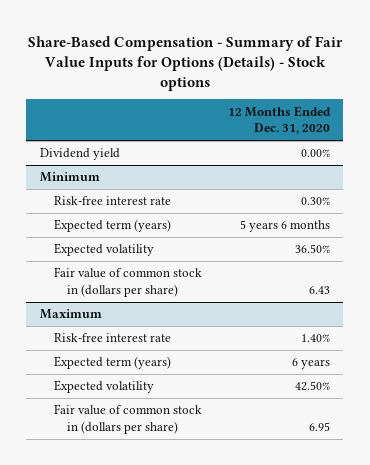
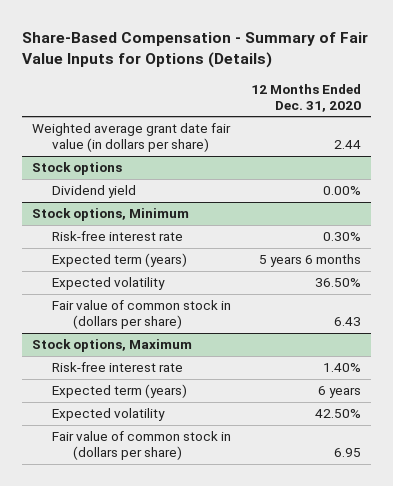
- Share-Based Compensation - Summary of Fair Value Inputs for Options (Details) - Stock options
+ Share-Based Compensation - Summary of Fair Value Inputs for Options (Details)
+ Weighted average grant date fair value (in dollars per share) | 2.44
+ Stock options
- Minimum
+ Stock options, Minimum
- Maximum
+ Stock options, Maximum

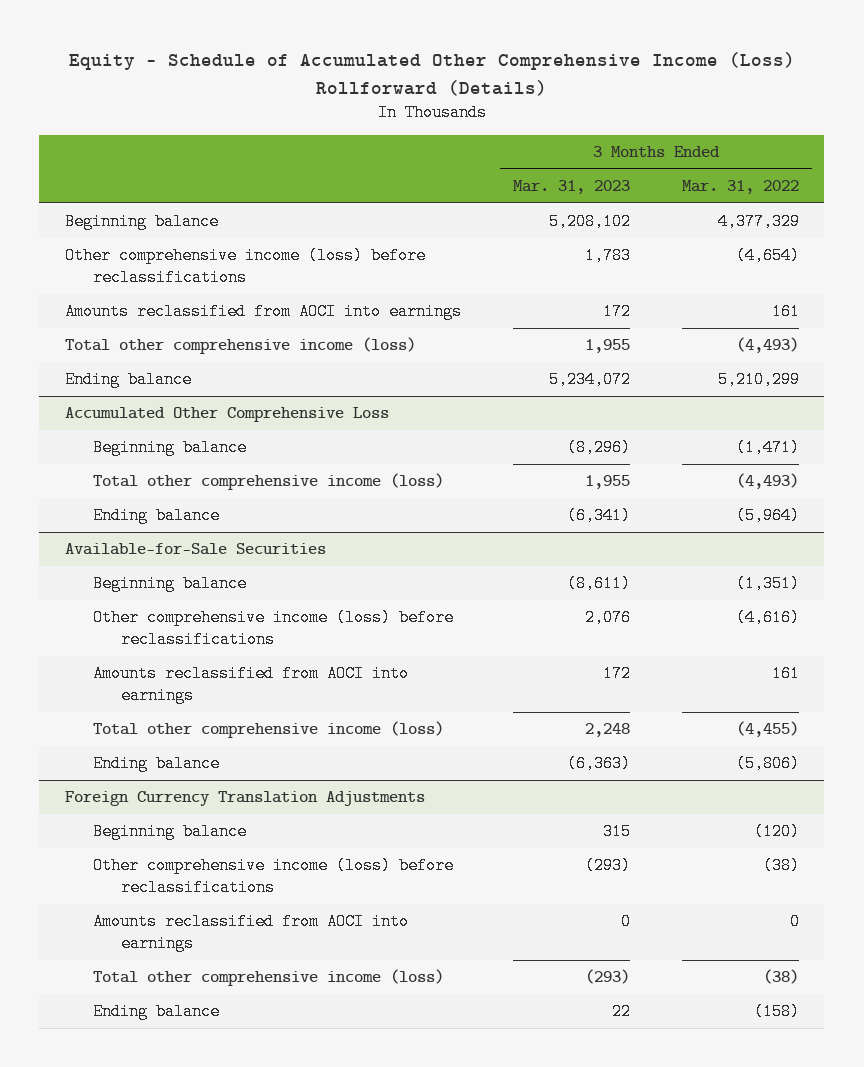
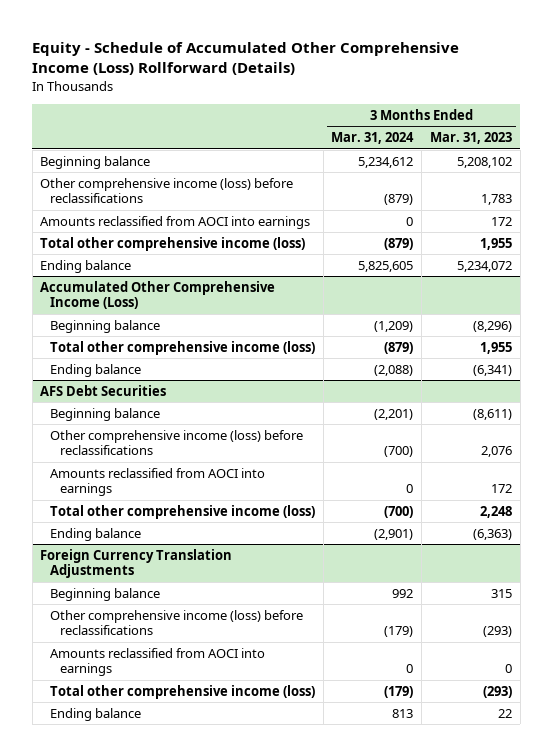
- | 3 Months Ended Mar. 31, 2023 | 3 Months Ended Mar. 31, 2022
+ | 3 Months Ended Mar. 31, 2024 | 3 Months Ended Mar. 31, 2023
- Accumulated Other Comprehensive Loss
+ Accumulated Other Comprehensive Income (Loss)
- Available-for-Sale Securities
+ AFS Debt Securities

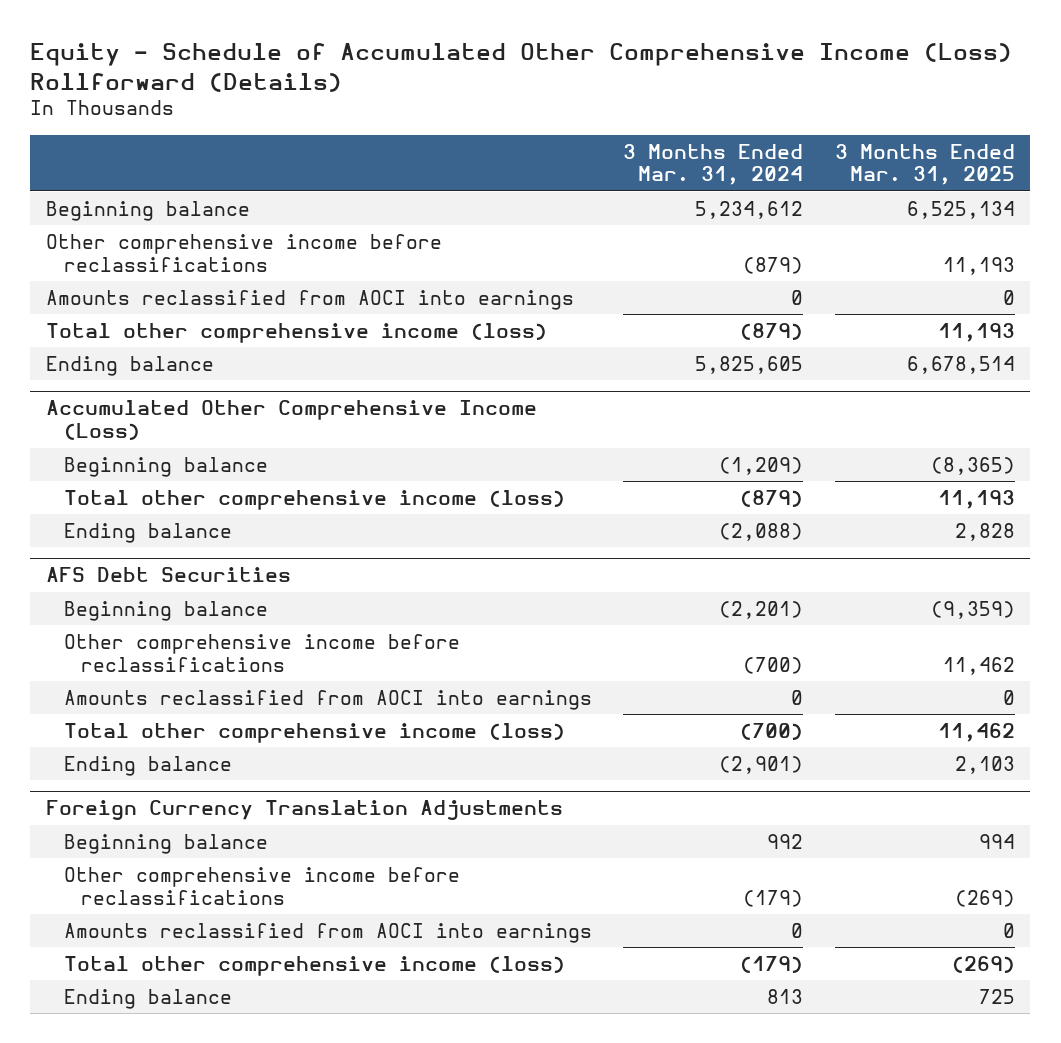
- | 3 Months Ended Mar. 31, 2024 | 3 Months Ended Mar. 31, 2023
+ | 3 Months Ended Mar. 31, 2024 | 3 Months Ended Mar. 31, 2025
- Other comprehensive income (loss) before reclassifications | (879) | 1,783
+ Other comprehensive income before reclassifications | (879) | 11,193
@ AFS Debt Securities
- Other comprehensive income (loss) before reclassifications | (700) | 2,076
+ Other comprehensive income before reclassifications | (700) | 11,462
@ Foreign Currency Translation Adjustments
- Other comprehensive income (loss) before reclassifications | (179) | (293)
+ Other comprehensive income before reclassifications | (179) | (269)

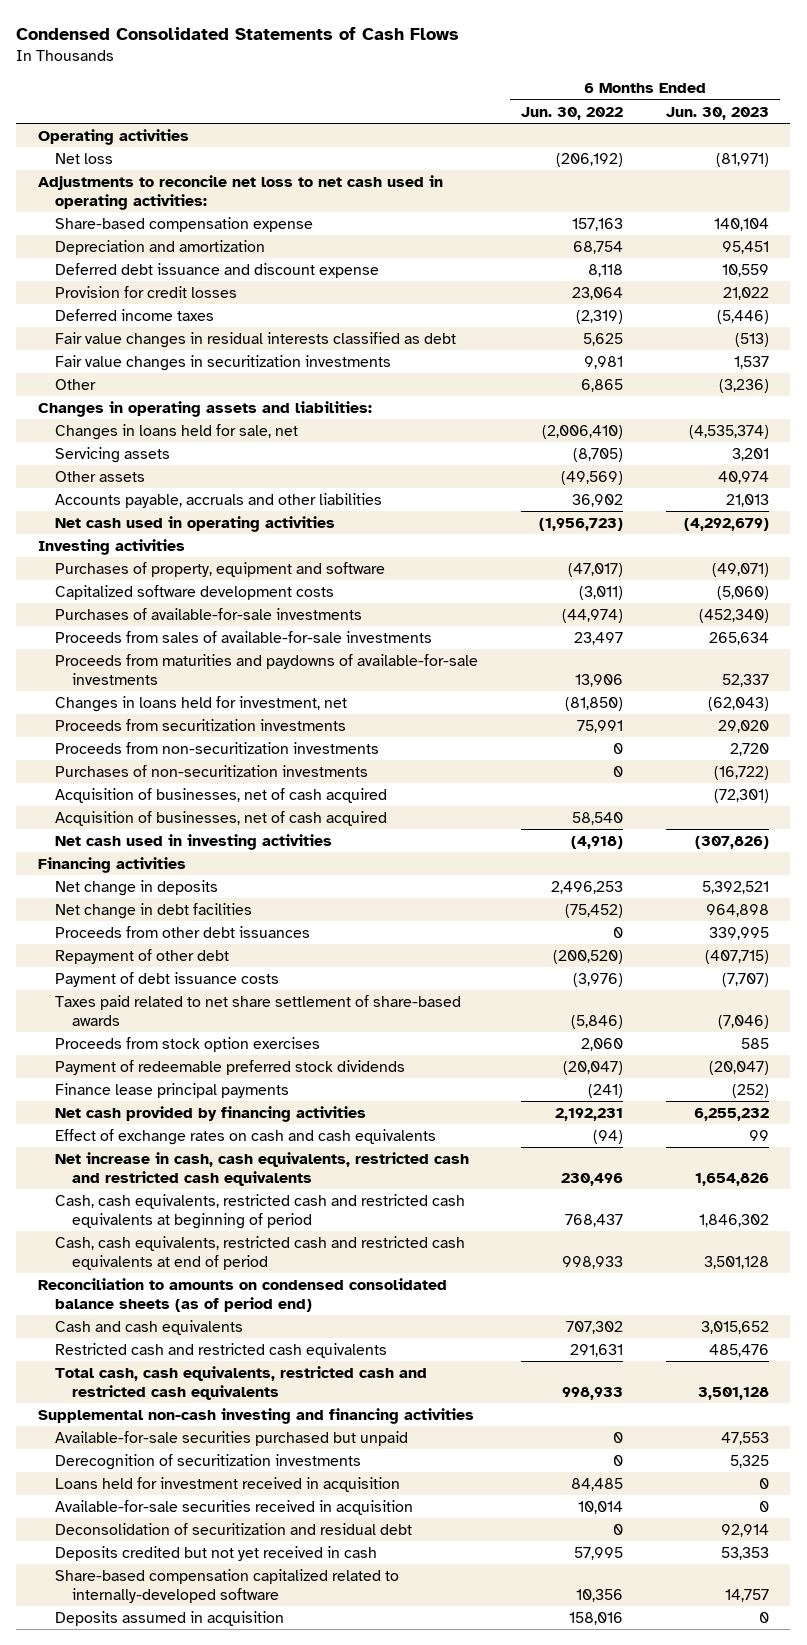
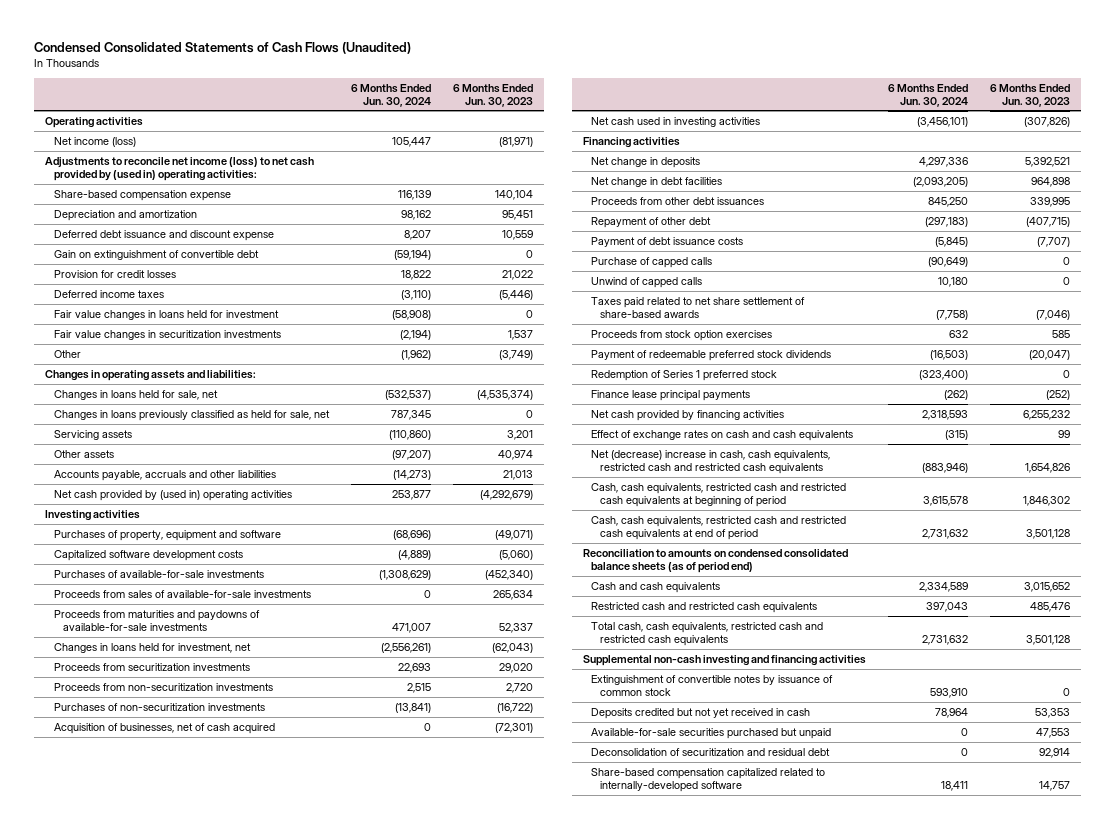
- Condensed Consolidated Statements of Cash Flows
+ Condensed Consolidated Statements of Cash Flows (Unaudited)
- | 6 Months Ended Jun. 30, 2022 | 6 Months Ended Jun. 30, 2023
+ | 6 Months Ended Jun. 30, 2024 | 6 Months Ended Jun. 30, 2023
- Net loss | (206,192) | (81,971)
- Adjustments to reconcile net loss to net cash used in operating activities:
+ Net income (loss) | 105,447 | (81,971)
+ Adjustments to reconcile net income (loss) to net cash provided by (used in) operating activities:
+ Gain on extinguishment of convertible debt | (59,194) | 0
- Fair value changes in residual interests classified as debt | 5,625 | (513)
+ Fair value changes in loans held for investment | (58,908) | 0
- Other | 6,865 | (3,236)
+ Other | (1,962) | (3,749)
+ Changes in loans previously classified as held for sale, net | 787,345 | 0
- Net cash used in operating activities | (1,956,723) | (4,292,679)
+ Net cash provided by (used in) operating activities | 253,877 | (4,292,679)
- Acquisition of businesses, net of cash acquired | 58,540 |
+ Purchase of capped calls | (90,649) | 0
+ Unwind of capped calls | 10,180 | 0
+ Redemption of Series 1 preferred stock | (323,400) | 0
- Net increase in cash, cash equivalents, restricted cash and restricted cash equivalents | 230,496 | 1,654,826
+ Net (decrease) increase in cash, cash equivalents, restricted cash and restricted cash equivalents | (883,946) | 1,654,826
+ Extinguishment of convertible notes by issuance of common stock | 593,910 | 0
moved up: Deposits credited but not yet received in cash | 78,964 | 53,353
- Derecognition of securitization investments | 0 | 5,325
- Loans held for investment received in acquisition | 84,485 | 0
- Available-for-sale securities received in acquisition | 10,014 | 0
- Deposits assumed in acquisition | 158,016 | 0

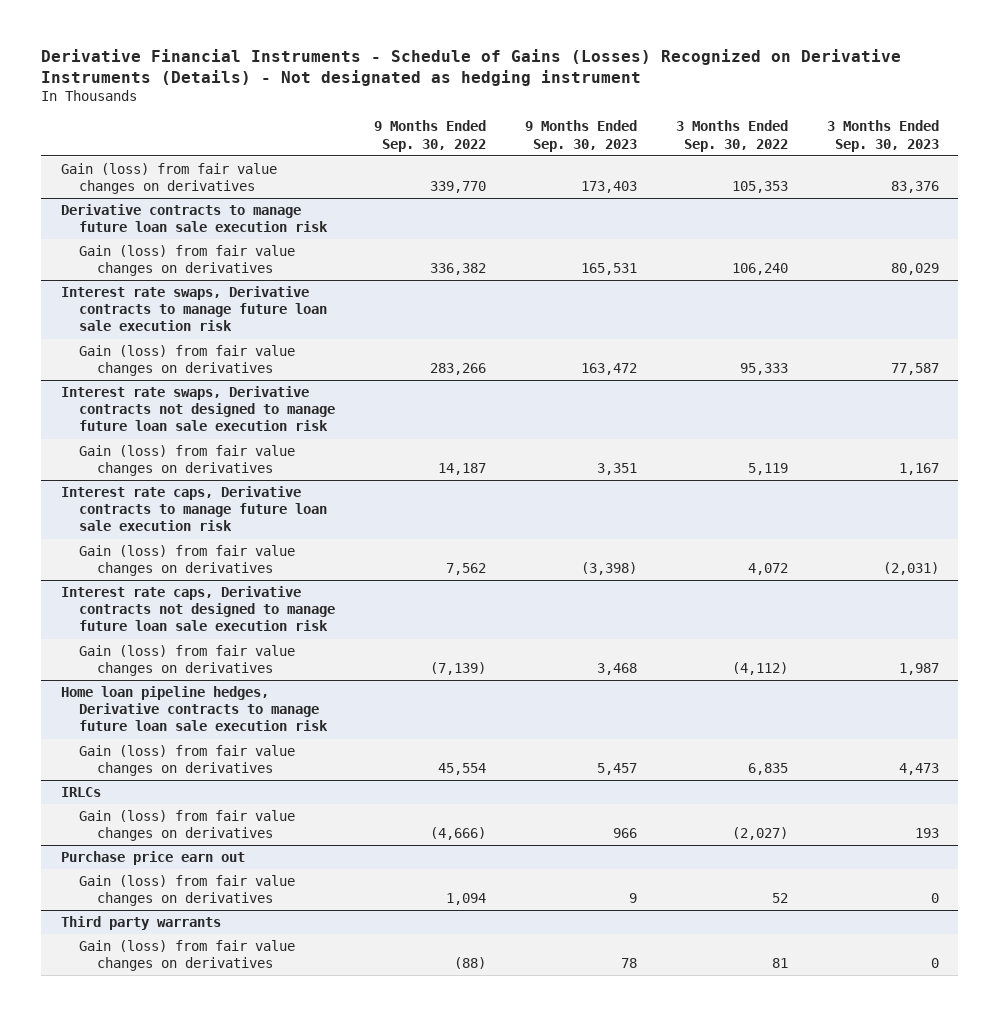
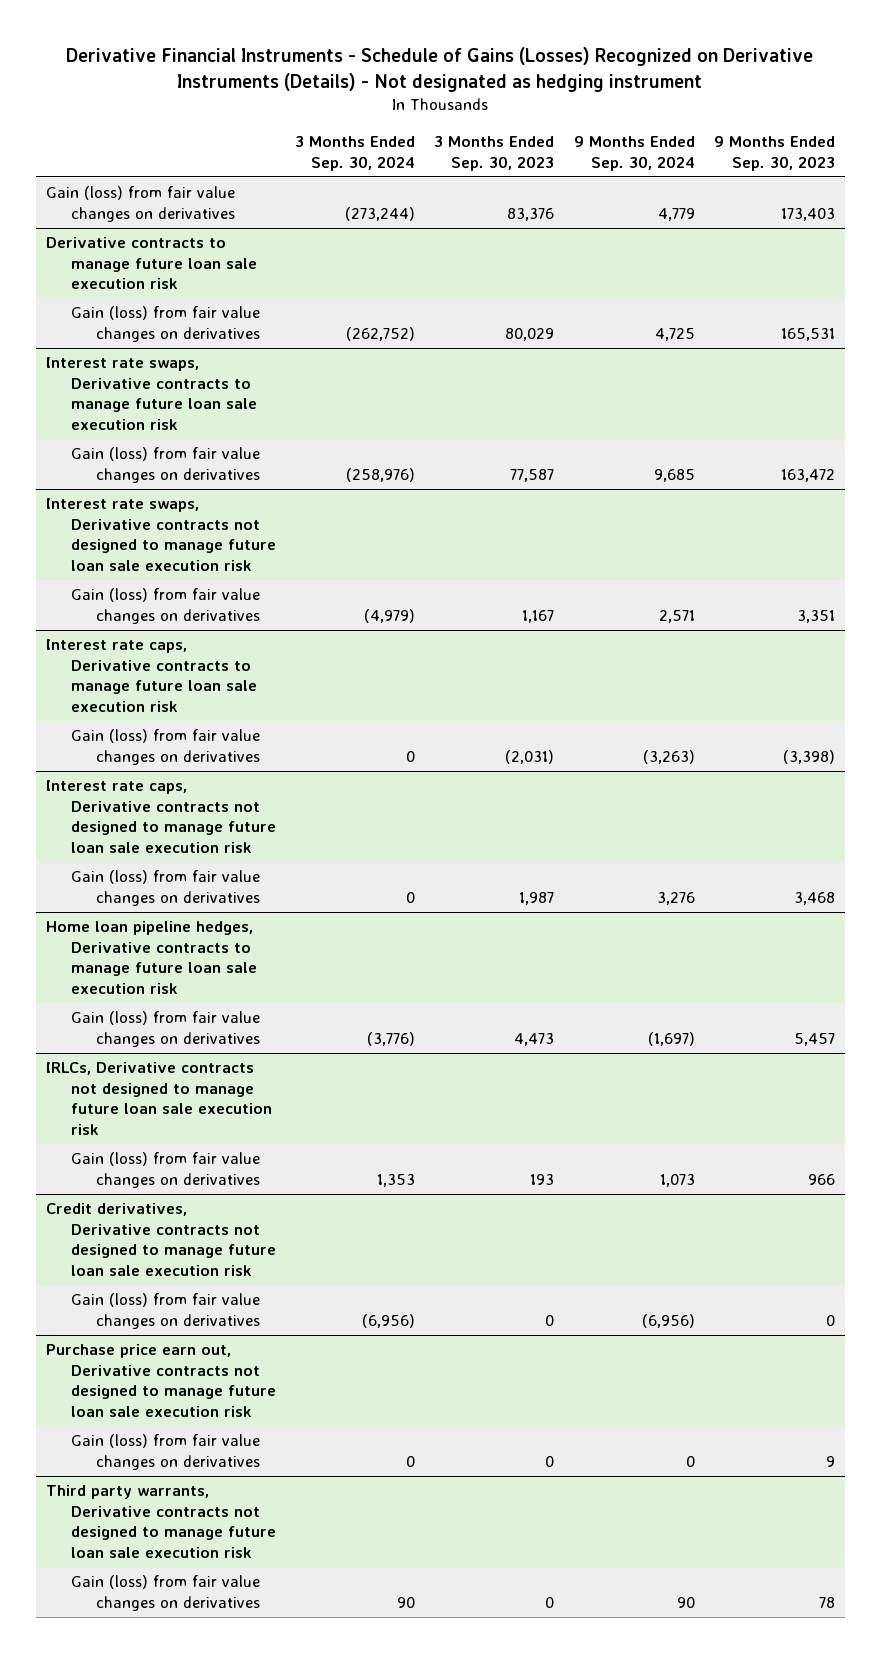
- | 9 Months Ended Sep. 30, 2022 | 9 Months Ended Sep. 30, 2023 | 3 Months Ended Sep. 30, 2022 | 3 Months Ended Sep. 30, 2023
+ | 3 Months Ended Sep. 30, 2024 | 3 Months Ended Sep. 30, 2023 | 9 Months Ended Sep. 30, 2024 | 9 Months Ended Sep. 30, 2023
- IRLCs
+ IRLCs, Derivative contracts not designed to manage future loan sale execution risk
- Purchase price earn out
+ Credit derivatives, Derivative contracts not designed to manage future loan sale execution risk
+ Gain (loss) from fair value changes on derivatives | (6,956) | 0 | (6,956) | 0
+ Purchase price earn out, Derivative contracts not designed to manage future loan sale execution risk
- Third party warrants
+ Third party warrants, Derivative contracts not designed to manage future loan sale execution risk

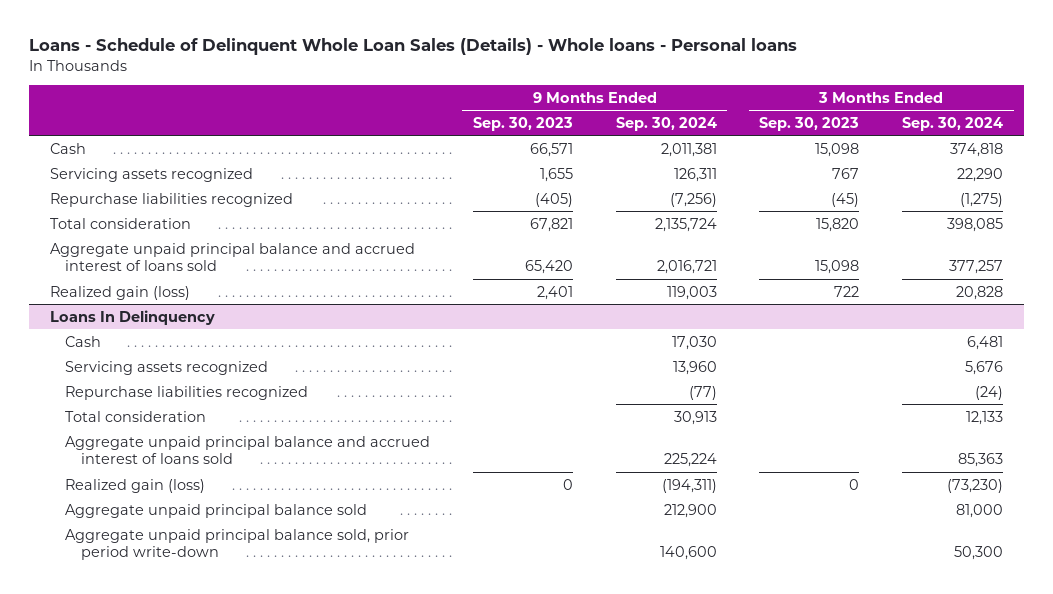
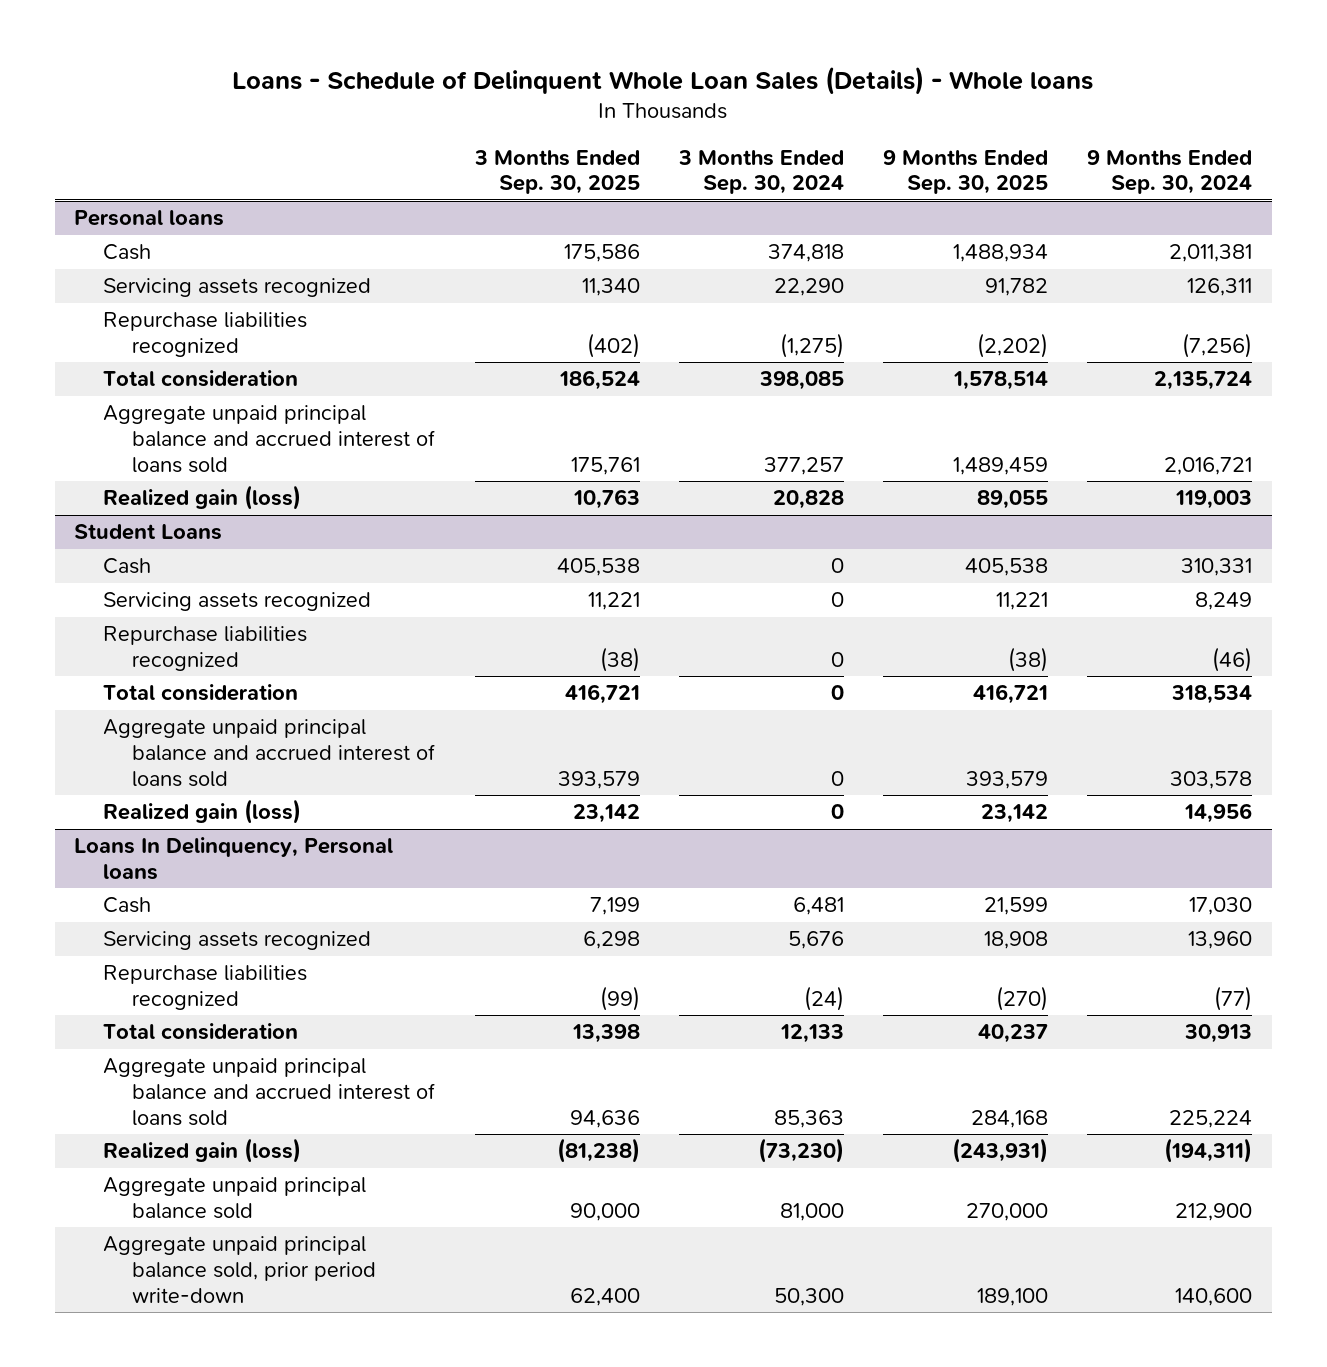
- Loans - Schedule of Delinquent Whole Loan Sales (Details) - Whole loans - Personal loans
+ Loans - Schedule of Delinquent Whole Loan Sales (Details) - Whole loans
- | 9 Months Ended Sep. 30, 2023 | 9 Months Ended Sep. 30, 2024 | 3 Months Ended Sep. 30, 2023 | 3 Months Ended Sep. 30, 2024
+ | 3 Months Ended Sep. 30, 2025 | 3 Months Ended Sep. 30, 2024 | 9 Months Ended Sep. 30, 2025 | 9 Months Ended Sep. 30, 2024
+ Personal loans
- Loans In Delinquency
+ Student Loans
+ Cash | 405,538 | 0 | 405,538 | 310,331
+ Servicing assets recognized | 11,221 | 0 | 11,221 | 8,249
+ Repurchase liabilities recognized | (38) | 0 | (38) | (46)
+ Total consideration | 416,721 | 0 | 416,721 | 318,534
+ Aggregate unpaid principal balance and accrued interest of loans sold | 393,579 | 0 | 393,579 | 303,578
+ Realized gain (loss) | 23,142 | 0 | 23,142 | 14,956
+ Loans In Delinquency, Personal loans

